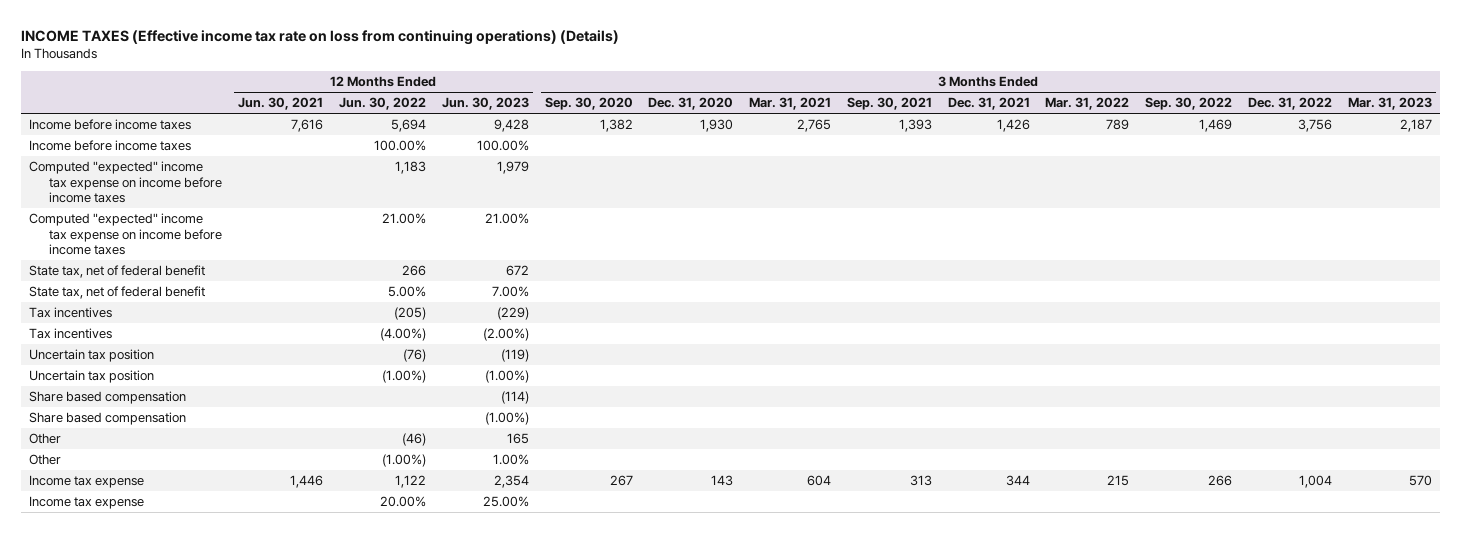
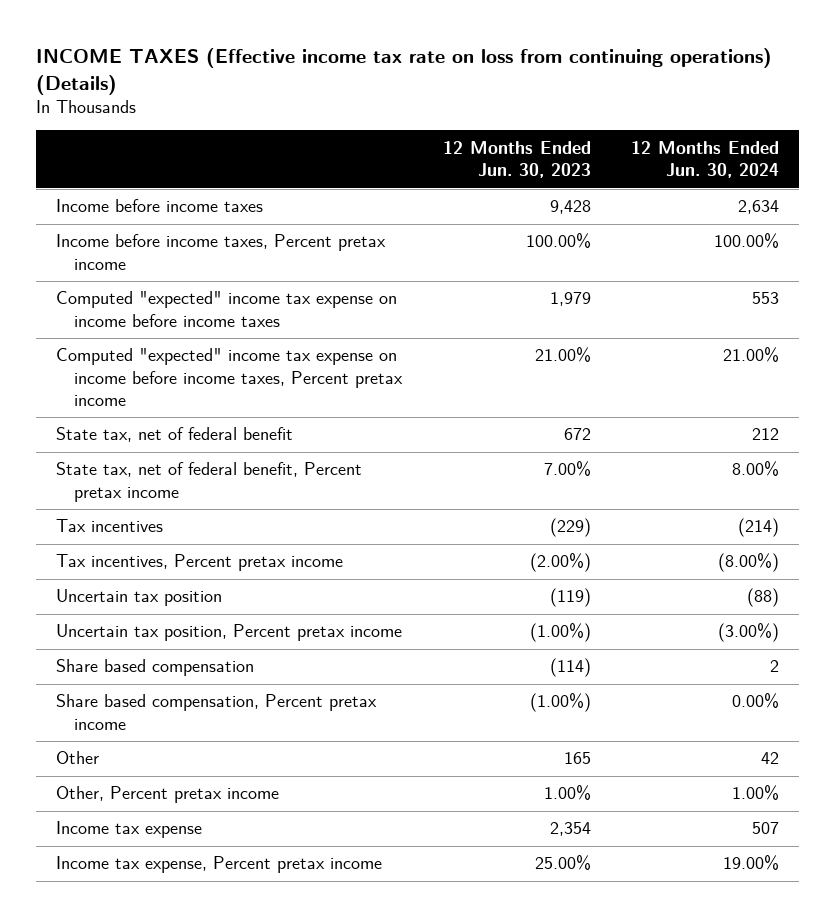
- | 12 Months Ended Jun. 30, 2021 | 12 Months Ended Jun. 30, 2022 | 12 Months Ended Jun. 30, 2023 | 3 Months Ended Sep. 30, 2020 | 3 Months Ended Dec. 31, 2020 | 3 Months Ended Mar. 31, 2021 | 3 Months Ended Sep. 30, 2021 | 3 Months Ended Dec. 31, 2021 | 3 Months Ended Mar. 31, 2022 | 3 Months Ended Sep. 30, 2022 | 3 Months Ended Dec. 31, 2022 | 3 Months Ended Mar. 31, 2023
+ | 12 Months Ended Jun. 30, 2023 | 12 Months Ended Jun. 30, 2024
- Income before income taxes | | 100.00% | 100.00% | | | | | | | | |
+ Income before income taxes, Percent pretax income | 100.00% | 100.00%
- Computed "expected" income tax expense on income before income taxes | | 21.00% | 21.00% | | | | | | | | |
+ Computed "expected" income tax expense on income before income taxes, Percent pretax income | 21.00% | 21.00%
- State tax, net of federal benefit | | 5.00% | 7.00% | | | | | | | | |
+ State tax, net of federal benefit, Percent pretax income | 7.00% | 8.00%
- Tax incentives | | (4.00%) | (2.00%) | | | | | | | | |
+ Tax incentives, Percent pretax income | (2.00%) | (8.00%)
- Uncertain tax position | | (1.00%) | (1.00%) | | | | | | | | |
+ Uncertain tax position, Percent pretax income | (1.00%) | (3.00%)
- Share based compensation | | | (1.00%) | | | | | | | | |
+ Share based compensation, Percent pretax income | (1.00%) | 0.00%
- Other | | (1.00%) | 1.00% | | | | | | | | |
+ Other, Percent pretax income | 1.00% | 1.00%
- Income tax expense | | 20.00% | 25.00% | | | | | | | | |
+ Income tax expense, Percent pretax income | 25.00% | 19.00%

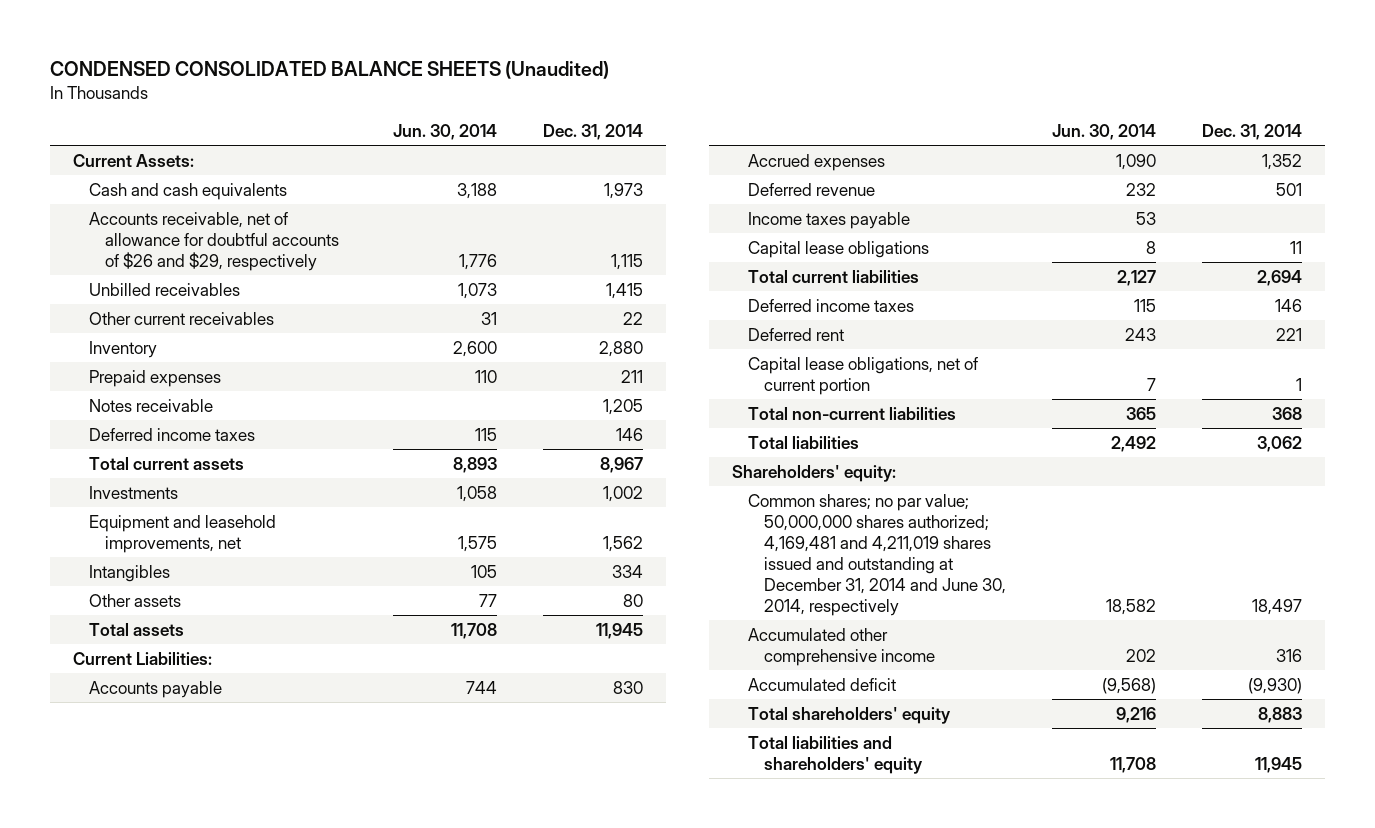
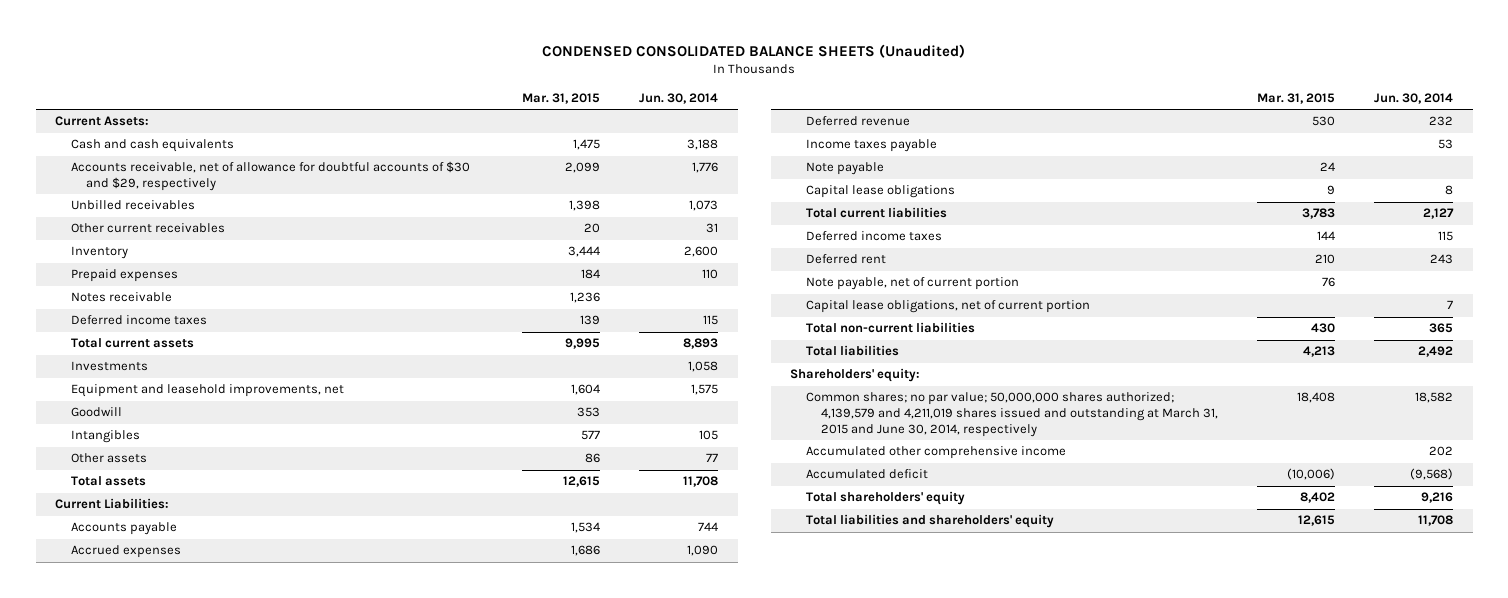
- | Jun. 30, 2014 | Dec. 31, 2014
+ | Mar. 31, 2015 | Jun. 30, 2014
- Accounts receivable, net of allowance for doubtful accounts of $26 and $29, respectively | 1,776 | 1,115
+ Accounts receivable, net of allowance for doubtful accounts of $30 and $29, respectively | 2,099 | 1,776
+ Goodwill | 353 |
+ Note payable | 24 |
+ Note payable, net of current portion | 76 |
- Common shares; no par value; 50,000,000 shares authorized; 4,169,481 and 4,211,019 shares issued and outstanding at December 31, 2014 and June 30, 2014, respectively | 18,582 | 18,497
+ Common shares; no par value; 50,000,000 shares authorized; 4,139,579 and 4,211,019 shares issued and outstanding at March 31, 2015 and June 30, 2014, respectively | 18,408 | 18,582

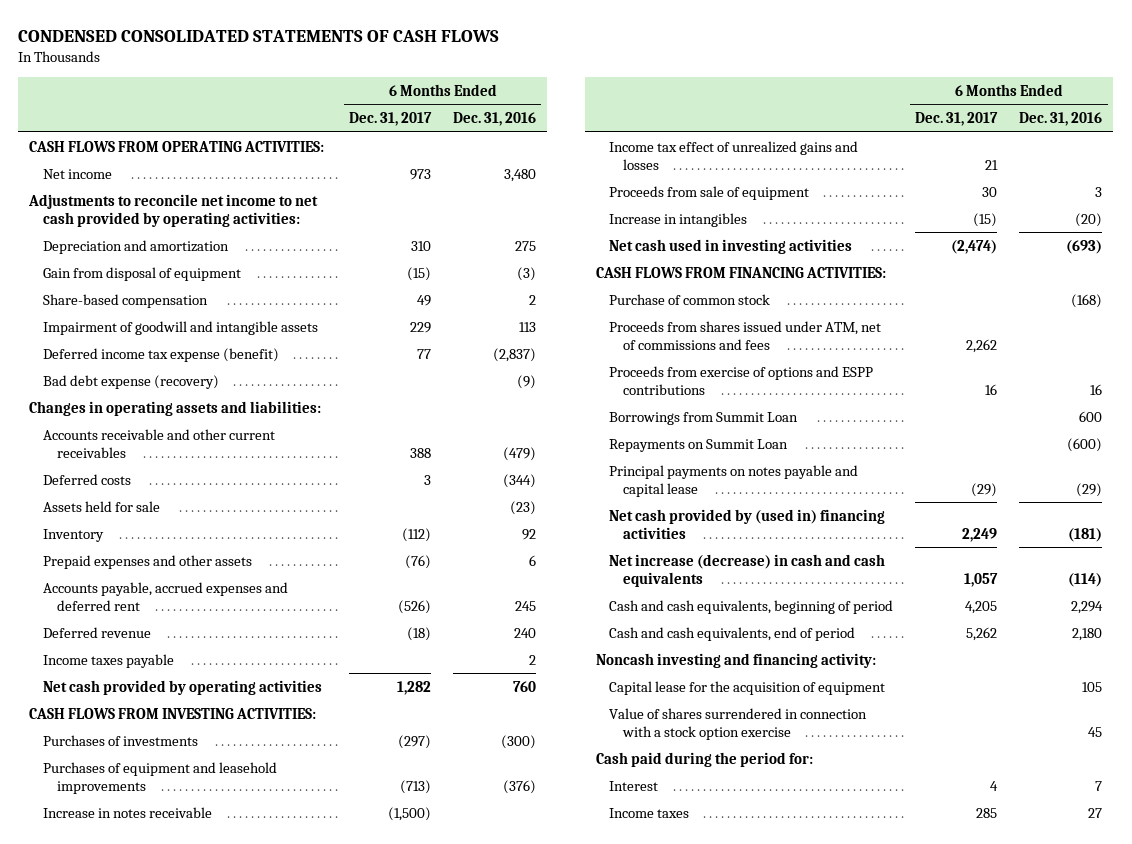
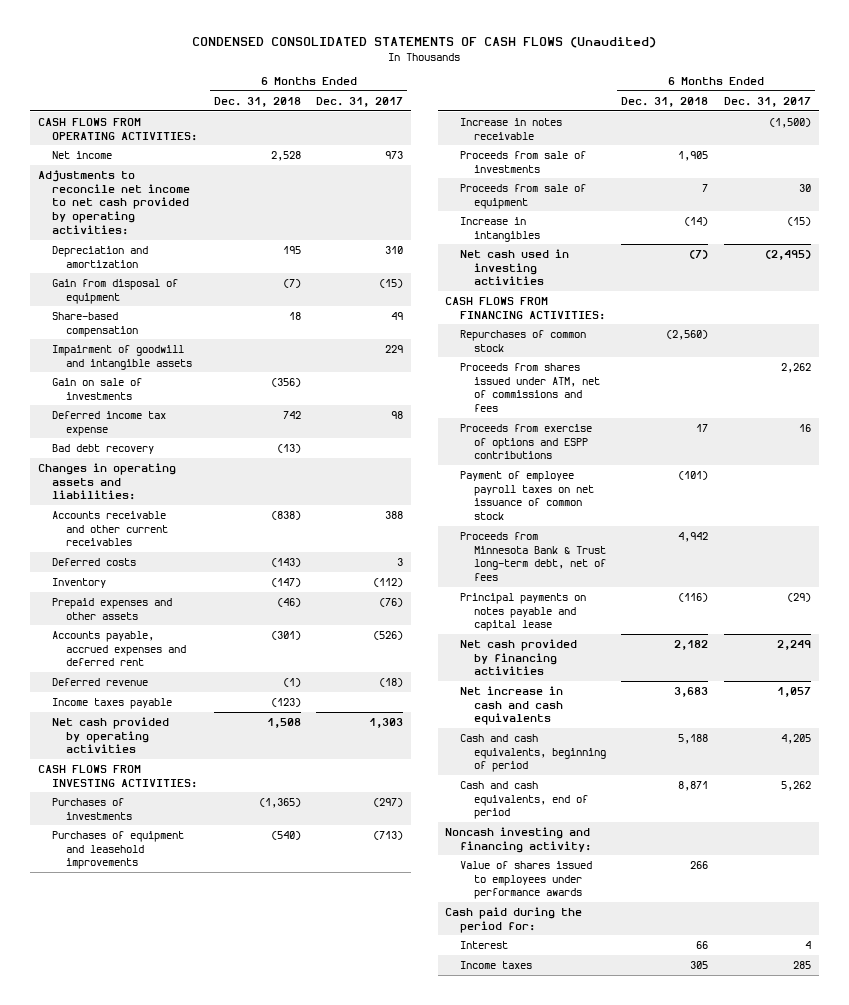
- CONDENSED CONSOLIDATED STATEMENTS OF CASH FLOWS
+ CONDENSED CONSOLIDATED STATEMENTS OF CASH FLOWS (Unaudited)
- | 6 Months Ended Dec. 31, 2017 | 6 Months Ended Dec. 31, 2016
+ | 6 Months Ended Dec. 31, 2018 | 6 Months Ended Dec. 31, 2017
- Deferred income tax expense (benefit) | 77 | (2,837)
- Bad debt expense (recovery) | | (9)
+ Gain on sale of investments | (356) |
+ Deferred income tax expense | 742 | 98
+ Bad debt recovery | (13) |
- Assets held for sale | | (23)
- Net cash provided by operating activities | 1,282 | 760
+ Net cash provided by operating activities | 1,508 | 1,303
- Income tax effect of unrealized gains and losses | 21 |
+ Proceeds from sale of investments | 1,905 |
- Net cash used in investing activities | (2,474) | (693)
+ Net cash used in investing activities | (7) | (2,495)
- Purchase of common stock | | (168)
+ Repurchases of common stock | (2,560) |
- Borrowings from Summit Loan | | 600
- Repayments on Summit Loan | | (600)
+ Payment of employee payroll taxes on net issuance of common stock | (101) |
+ Proceeds from Minnesota Bank & Trust long-term debt, net of fees | 4,942 |
- Net cash provided by (used in) financing activities | 2,249 | (181)
- Net increase (decrease) in cash and cash equivalents | 1,057 | (114)
+ Net cash provided by financing activities | 2,182 | 2,249
+ Net increase in cash and cash equivalents | 3,683 | 1,057
- Capital lease for the acquisition of equipment | | 105
- Value of shares surrendered in connection with a stock option exercise | | 45
+ Value of shares issued to employees under performance awards | 266 |

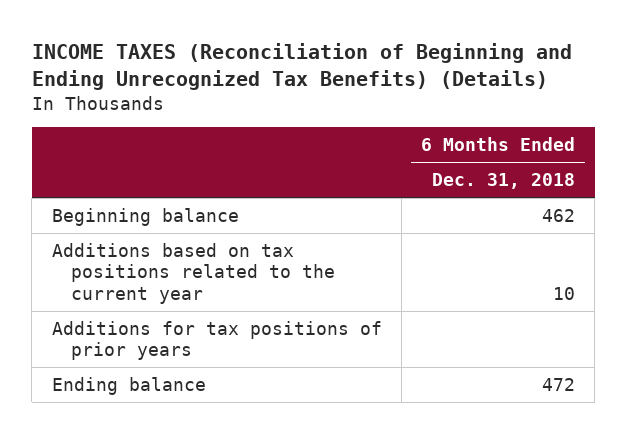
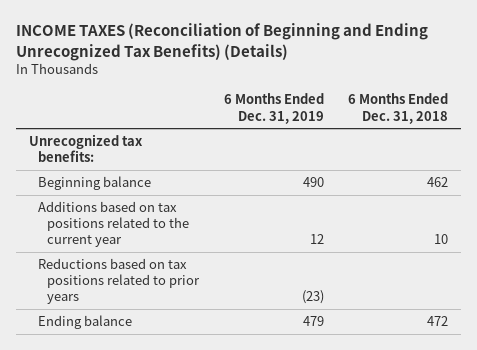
- | 6 Months Ended Dec. 31, 2018
+ | 6 Months Ended Dec. 31, 2019 | 6 Months Ended Dec. 31, 2018
+ Unrecognized tax benefits:
- Additions for tax positions of prior years
+ Reductions based on tax positions related to prior years | (23) |

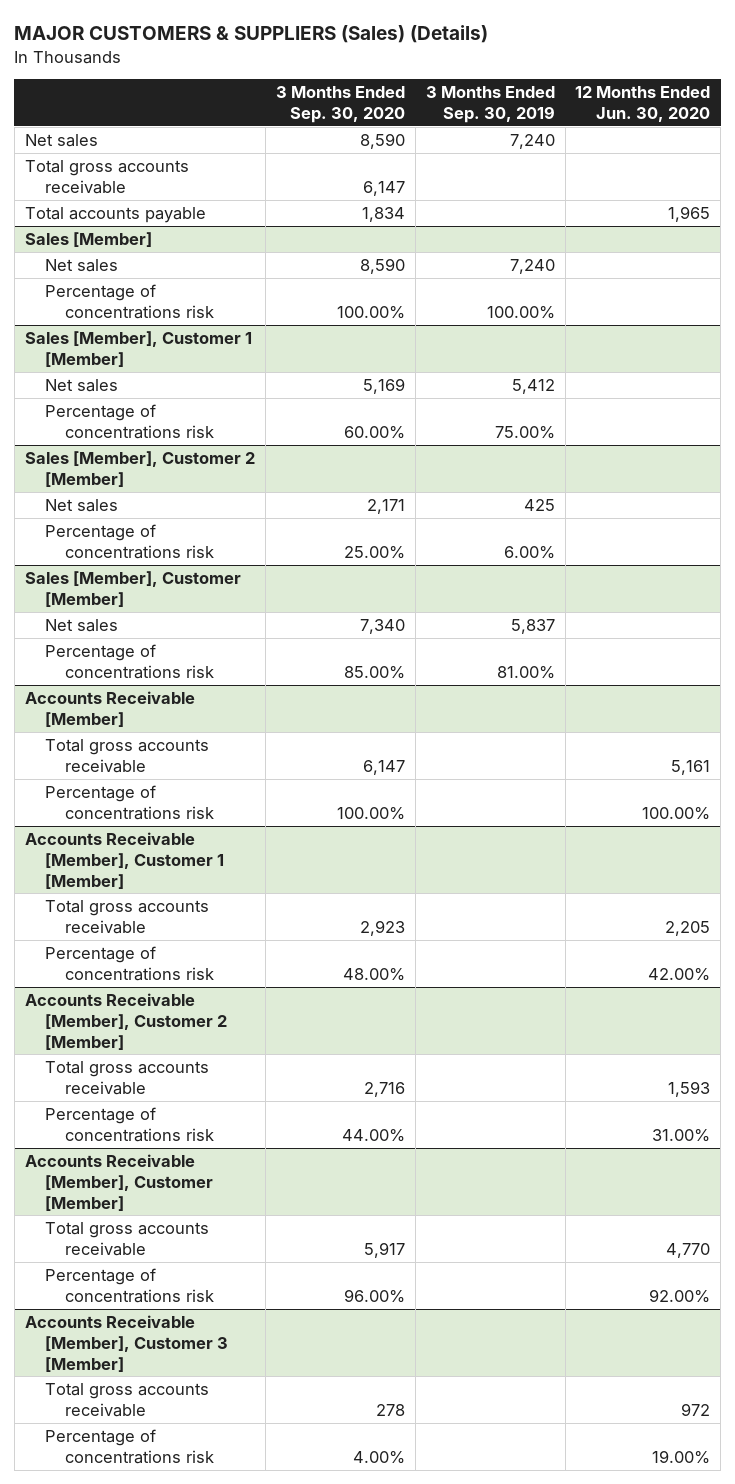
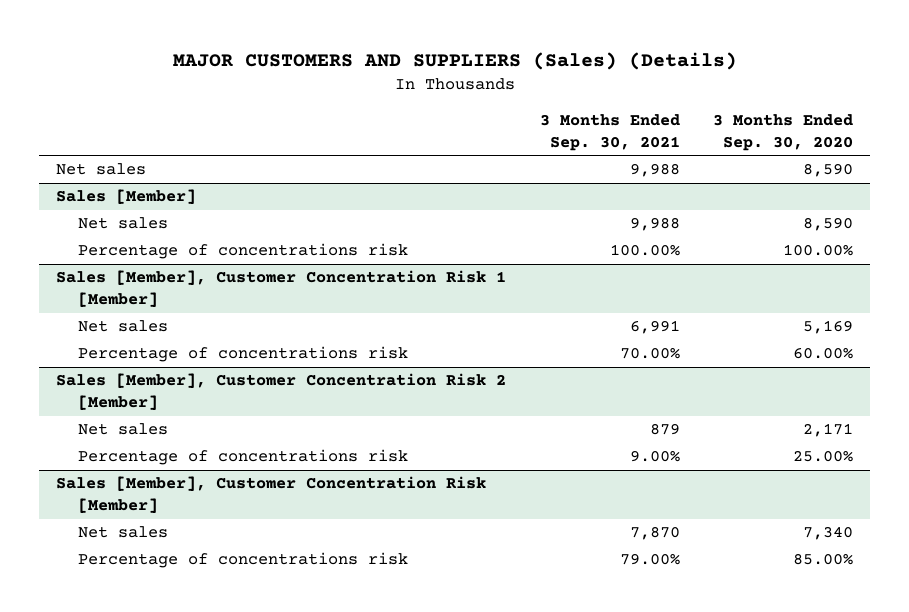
- MAJOR CUSTOMERS & SUPPLIERS (Sales) (Details)
+ MAJOR CUSTOMERS AND SUPPLIERS (Sales) (Details)
- | 3 Months Ended Sep. 30, 2020 | 3 Months Ended Sep. 30, 2019 | 12 Months Ended Jun. 30, 2020
+ | 3 Months Ended Sep. 30, 2021 | 3 Months Ended Sep. 30, 2020
- Total gross accounts receivable | 6,147 | |
- Total accounts payable | 1,834 | | 1,965
- Sales [Member], Customer 1 [Member]
+ Sales [Member], Customer Concentration Risk 1 [Member]
- Sales [Member], Customer 2 [Member]
+ Sales [Member], Customer Concentration Risk 2 [Member]
- Sales [Member], Customer [Member]
+ Sales [Member], Customer Concentration Risk [Member]
- Accounts Receivable [Member]
- Total gross accounts receivable | 6,147 | | 5,161
- Percentage of concentrations risk | 100.00% | | 100.00%
- Accounts Receivable [Member], Customer 1 [Member]
- Total gross accounts receivable | 2,923 | | 2,205
- Percentage of concentrations risk | 48.00% | | 42.00%
- Accounts Receivable [Member], Customer 2 [Member]
- Total gross accounts receivable | 2,716 | | 1,593
- Percentage of concentrations risk | 44.00% | | 31.00%
- Accounts Receivable [Member], Customer [Member]
- Total gross accounts receivable | 5,917 | | 4,770
- Percentage of concentrations risk | 96.00% | | 92.00%
- Accounts Receivable [Member], Customer 3 [Member]
- Total gross accounts receivable | 278 | | 972
- Percentage of concentrations risk | 4.00% | | 19.00%

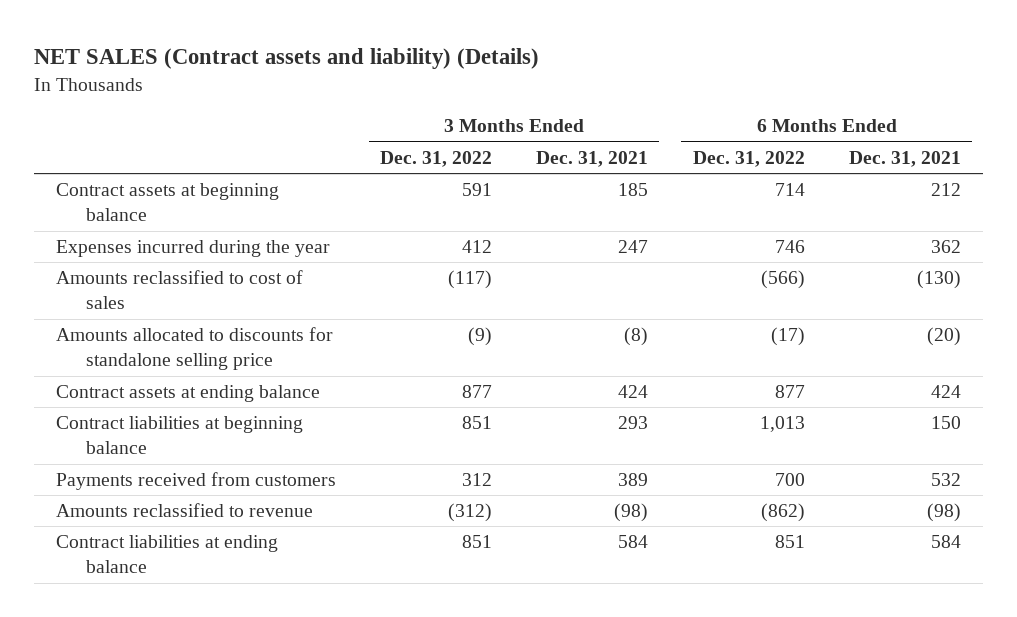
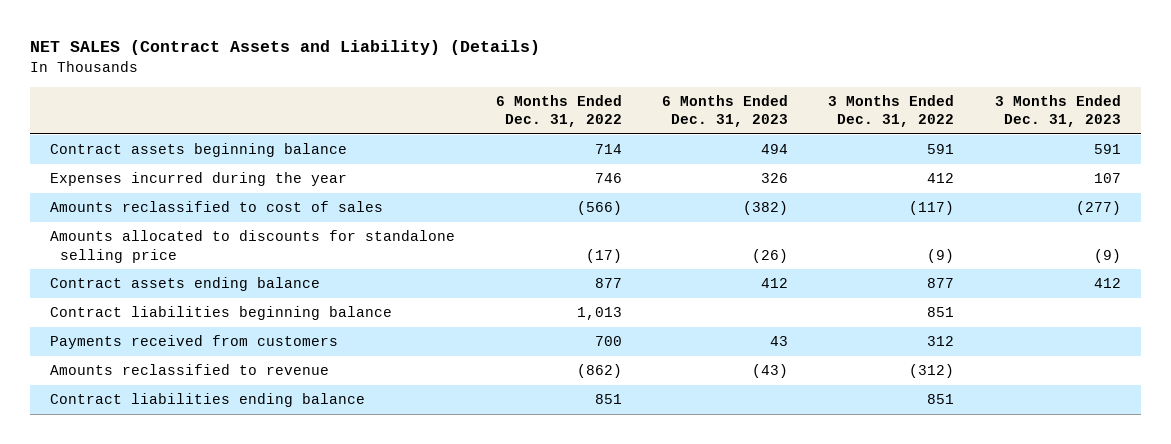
- NET SALES (Contract assets and liability) (Details)
+ NET SALES (Contract Assets and Liability) (Details)
- | 3 Months Ended Dec. 31, 2022 | 3 Months Ended Dec. 31, 2021 | 6 Months Ended Dec. 31, 2022 | 6 Months Ended Dec. 31, 2021
+ | 6 Months Ended Dec. 31, 2022 | 6 Months Ended Dec. 31, 2023 | 3 Months Ended Dec. 31, 2022 | 3 Months Ended Dec. 31, 2023
- Contract assets at beginning balance | 591 | 185 | 714 | 212
+ Contract assets beginning balance | 714 | 494 | 591 | 591
- Contract assets at ending balance | 877 | 424 | 877 | 424
- Contract liabilities at beginning balance | 851 | 293 | 1,013 | 150
+ Contract assets ending balance | 877 | 412 | 877 | 412
+ Contract liabilities beginning balance | 1,013 | | 851 |
- Contract liabilities at ending balance | 851 | 584 | 851 | 584
+ Contract liabilities ending balance | 851 | | 851 |

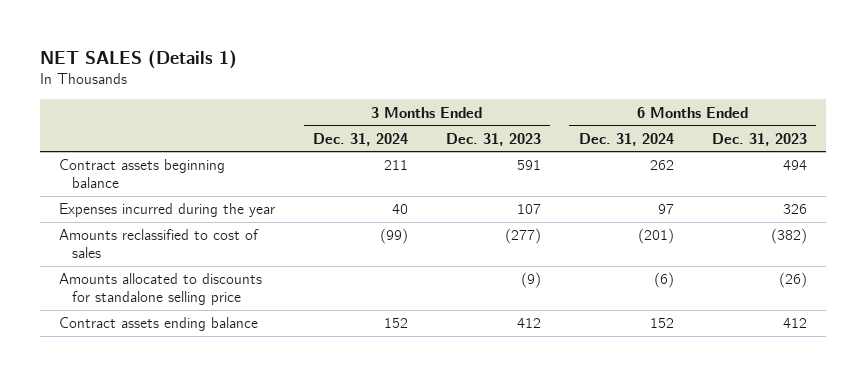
- NET SALES (Contract Assets and Liability) (Details)
+ NET SALES (Details 1)
- | 6 Months Ended Dec. 31, 2022 | 6 Months Ended Dec. 31, 2023 | 3 Months Ended Dec. 31, 2022 | 3 Months Ended Dec. 31, 2023
+ | 3 Months Ended Dec. 31, 2024 | 3 Months Ended Dec. 31, 2023 | 6 Months Ended Dec. 31, 2024 | 6 Months Ended Dec. 31, 2023
- Contract liabilities beginning balance | 1,013 | | 851 |
- Payments received from customers | 700 | 43 | 312 |
- Amounts reclassified to revenue | (862) | (43) | (312) |
- Contract liabilities ending balance | 851 | | 851 |

